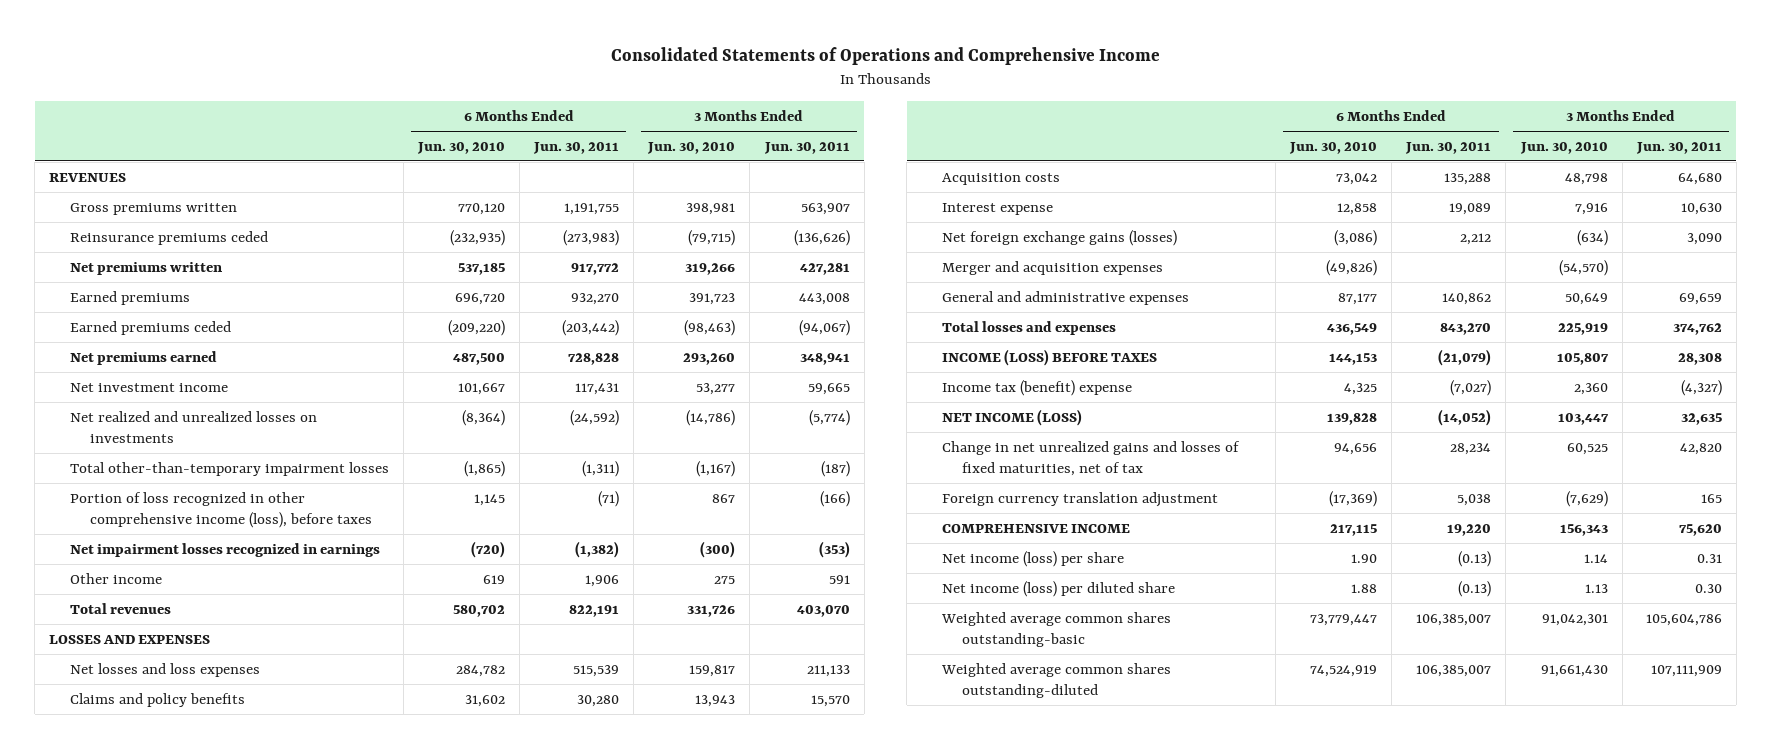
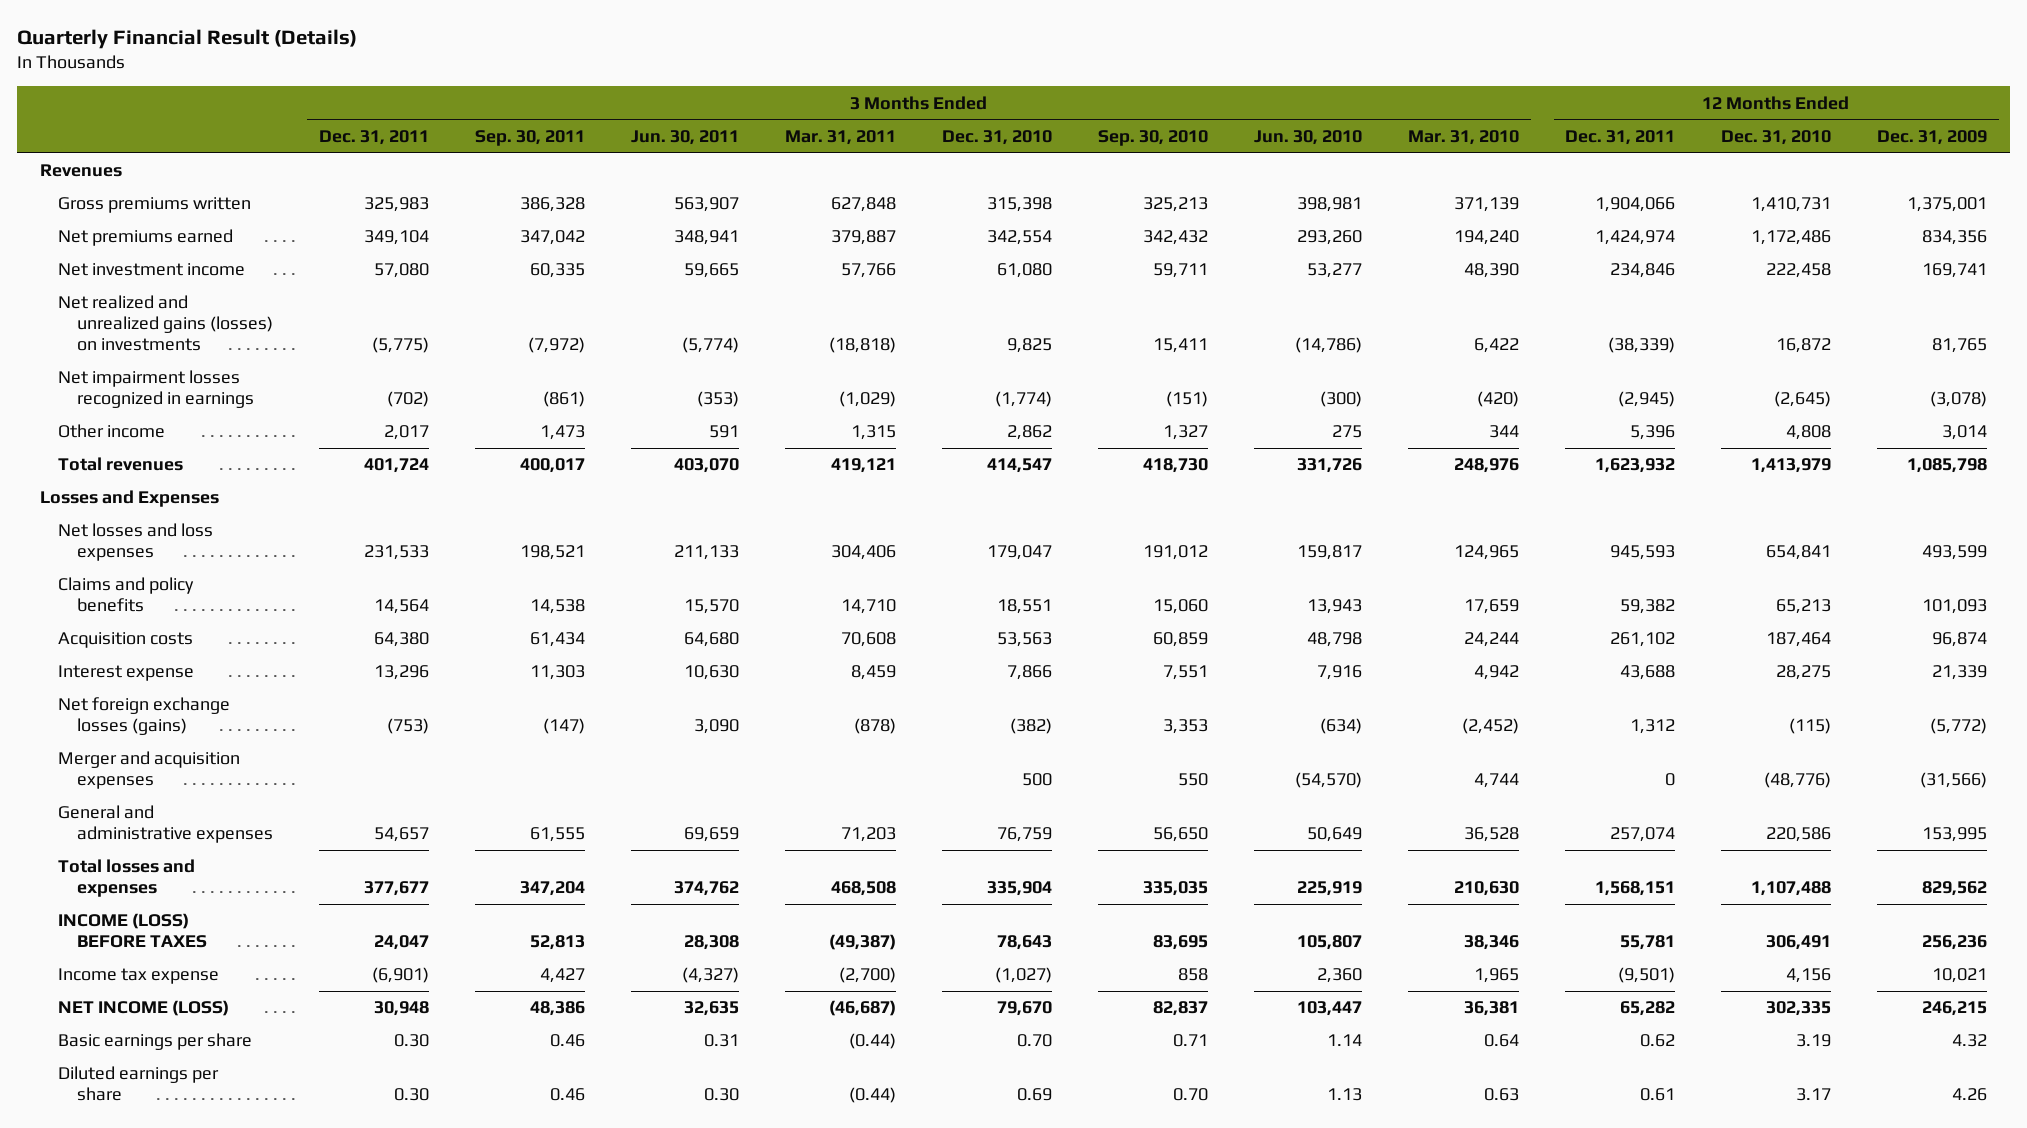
- Consolidated Statements of Operations and Comprehensive Income
+ Quarterly Financial Result (Details)
- | 6 Months Ended Jun. 30, 2010 | 6 Months Ended Jun. 30, 2011 | 3 Months Ended Jun. 30, 2010 | 3 Months Ended Jun. 30, 2011
+ | 3 Months Ended Dec. 31, 2011 | 3 Months Ended Sep. 30, 2011 | 3 Months Ended Jun. 30, 2011 | 3 Months Ended Mar. 31, 2011 | 3 Months Ended Dec. 31, 2010 | 3 Months Ended Sep. 30, 2010 | 3 Months Ended Jun. 30, 2010 | 3 Months Ended Mar. 31, 2010 | 12 Months Ended Dec. 31, 2011 | 12 Months Ended Dec. 31, 2010 | 12 Months Ended Dec. 31, 2009
- REVENUES
+ Revenues
- Reinsurance premiums ceded | (232,935) | (273,983) | (79,715) | (136,626)
- Net premiums written | 537,185 | 917,772 | 319,266 | 427,281
- Earned premiums | 696,720 | 932,270 | 391,723 | 443,008
- Earned premiums ceded | (209,220) | (203,442) | (98,463) | (94,067)
- Net realized and unrealized losses on investments | (8,364) | (24,592) | (14,786) | (5,774)
- Total other-than-temporary impairment losses | (1,865) | (1,311) | (1,167) | (187)
- Portion of loss recognized in other comprehensive income (loss), before taxes | 1,145 | (71) | 867 | (166)
+ Net realized and unrealized gains (losses) on investments | (5,775) | (7,972) | (5,774) | (18,818) | 9,825 | 15,411 | (14,786) | 6,422 | (38,339) | 16,872 | 81,765
- LOSSES AND EXPENSES
+ Losses and Expenses
- Net foreign exchange gains (losses) | (3,086) | 2,212 | (634) | 3,090
+ Net foreign exchange losses (gains) | (753) | (147) | 3,090 | (878) | (382) | 3,353 | (634) | (2,452) | 1,312 | (115) | (5,772)
- Income tax (benefit) expense | 4,325 | (7,027) | 2,360 | (4,327)
+ Income tax expense | (6,901) | 4,427 | (4,327) | (2,700) | (1,027) | 858 | 2,360 | 1,965 | (9,501) | 4,156 | 10,021
- Change in net unrealized gains and losses of fixed maturities, net of tax | 94,656 | 28,234 | 60,525 | 42,820
- Foreign currency translation adjustment | (17,369) | 5,038 | (7,629) | 165
- COMPREHENSIVE INCOME | 217,115 | 19,220 | 156,343 | 75,620
- Net income (loss) per share | 1.90 | (0.13) | 1.14 | 0.31
- Net income (loss) per diluted share | 1.88 | (0.13) | 1.13 | 0.30
- Weighted average common shares outstanding-basic | 73,779,447 | 106,385,007 | 91,042,301 | 105,604,786
- Weighted average common shares outstanding-diluted | 74,524,919 | 106,385,007 | 91,661,430 | 107,111,909
+ Basic earnings per share | 0.30 | 0.46 | 0.31 | (0.44) | 0.70 | 0.71 | 1.14 | 0.64 | 0.62 | 3.19 | 4.32
+ Diluted earnings per share | 0.30 | 0.46 | 0.30 | (0.44) | 0.69 | 0.70 | 1.13 | 0.63 | 0.61 | 3.17 | 4.26

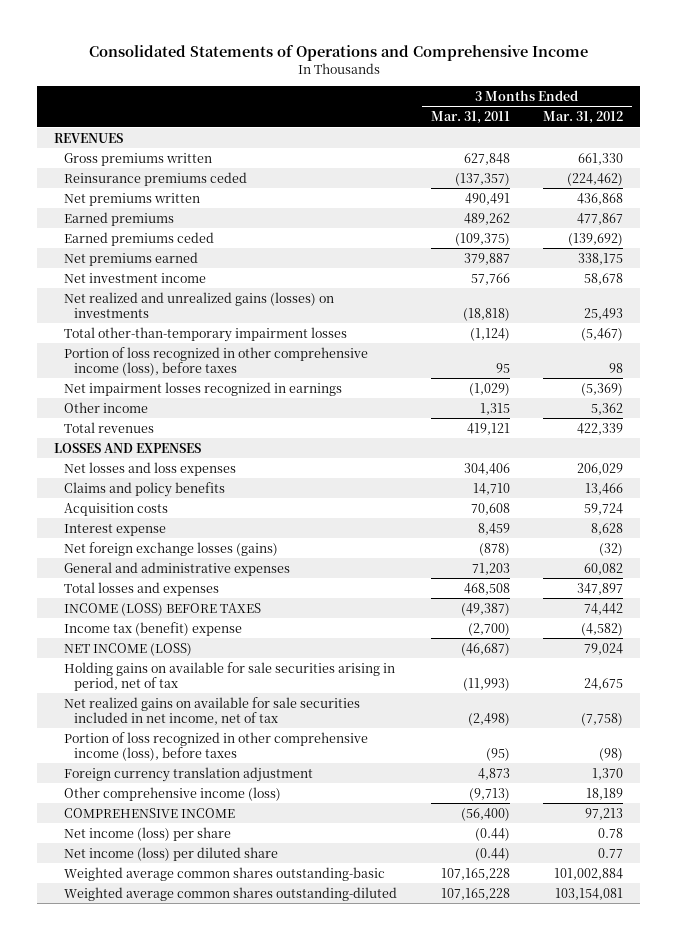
- Quarterly Financial Result (Details)
+ Consolidated Statements of Operations and Comprehensive Income
- | 3 Months Ended Dec. 31, 2011 | 3 Months Ended Sep. 30, 2011 | 3 Months Ended Jun. 30, 2011 | 3 Months Ended Mar. 31, 2011 | 3 Months Ended Dec. 31, 2010 | 3 Months Ended Sep. 30, 2010 | 3 Months Ended Jun. 30, 2010 | 3 Months Ended Mar. 31, 2010 | 12 Months Ended Dec. 31, 2011 | 12 Months Ended Dec. 31, 2010 | 12 Months Ended Dec. 31, 2009
+ | 3 Months Ended Mar. 31, 2011 | 3 Months Ended Mar. 31, 2012
- Revenues
+ REVENUES
+ Reinsurance premiums ceded | (137,357) | (224,462)
+ Net premiums written | 490,491 | 436,868
+ Earned premiums | 489,262 | 477,867
+ Earned premiums ceded | (109,375) | (139,692)
+ Total other-than-temporary impairment losses | (1,124) | (5,467)
+ Portion of loss recognized in other comprehensive income (loss), before taxes | 95 | 98
- Losses and Expenses
+ LOSSES AND EXPENSES
- Merger and acquisition expenses | | | | | 500 | 550 | (54,570) | 4,744 | 0 | (48,776) | (31,566)
- Income tax expense | (6,901) | 4,427 | (4,327) | (2,700) | (1,027) | 858 | 2,360 | 1,965 | (9,501) | 4,156 | 10,021
+ Income tax (benefit) expense | (2,700) | (4,582)
- Basic earnings per share | 0.30 | 0.46 | 0.31 | (0.44) | 0.70 | 0.71 | 1.14 | 0.64 | 0.62 | 3.19 | 4.32
- Diluted earnings per share | 0.30 | 0.46 | 0.30 | (0.44) | 0.69 | 0.70 | 1.13 | 0.63 | 0.61 | 3.17 | 4.26
+ Holding gains on available for sale securities arising in period, net of tax | (11,993) | 24,675
+ Net realized gains on available for sale securities included in net income, net of tax | (2,498) | (7,758)
+ Portion of loss recognized in other comprehensive income (loss), before taxes | (95) | (98)
+ Foreign currency translation adjustment | 4,873 | 1,370
+ Other comprehensive income (loss) | (9,713) | 18,189
+ COMPREHENSIVE INCOME | (56,400) | 97,213
+ Net income (loss) per share | (0.44) | 0.78
+ Net income (loss) per diluted share | (0.44) | 0.77
+ Weighted average common shares outstanding-basic | 107,165,228 | 101,002,884
+ Weighted average common shares outstanding-diluted | 107,165,228 | 103,154,081

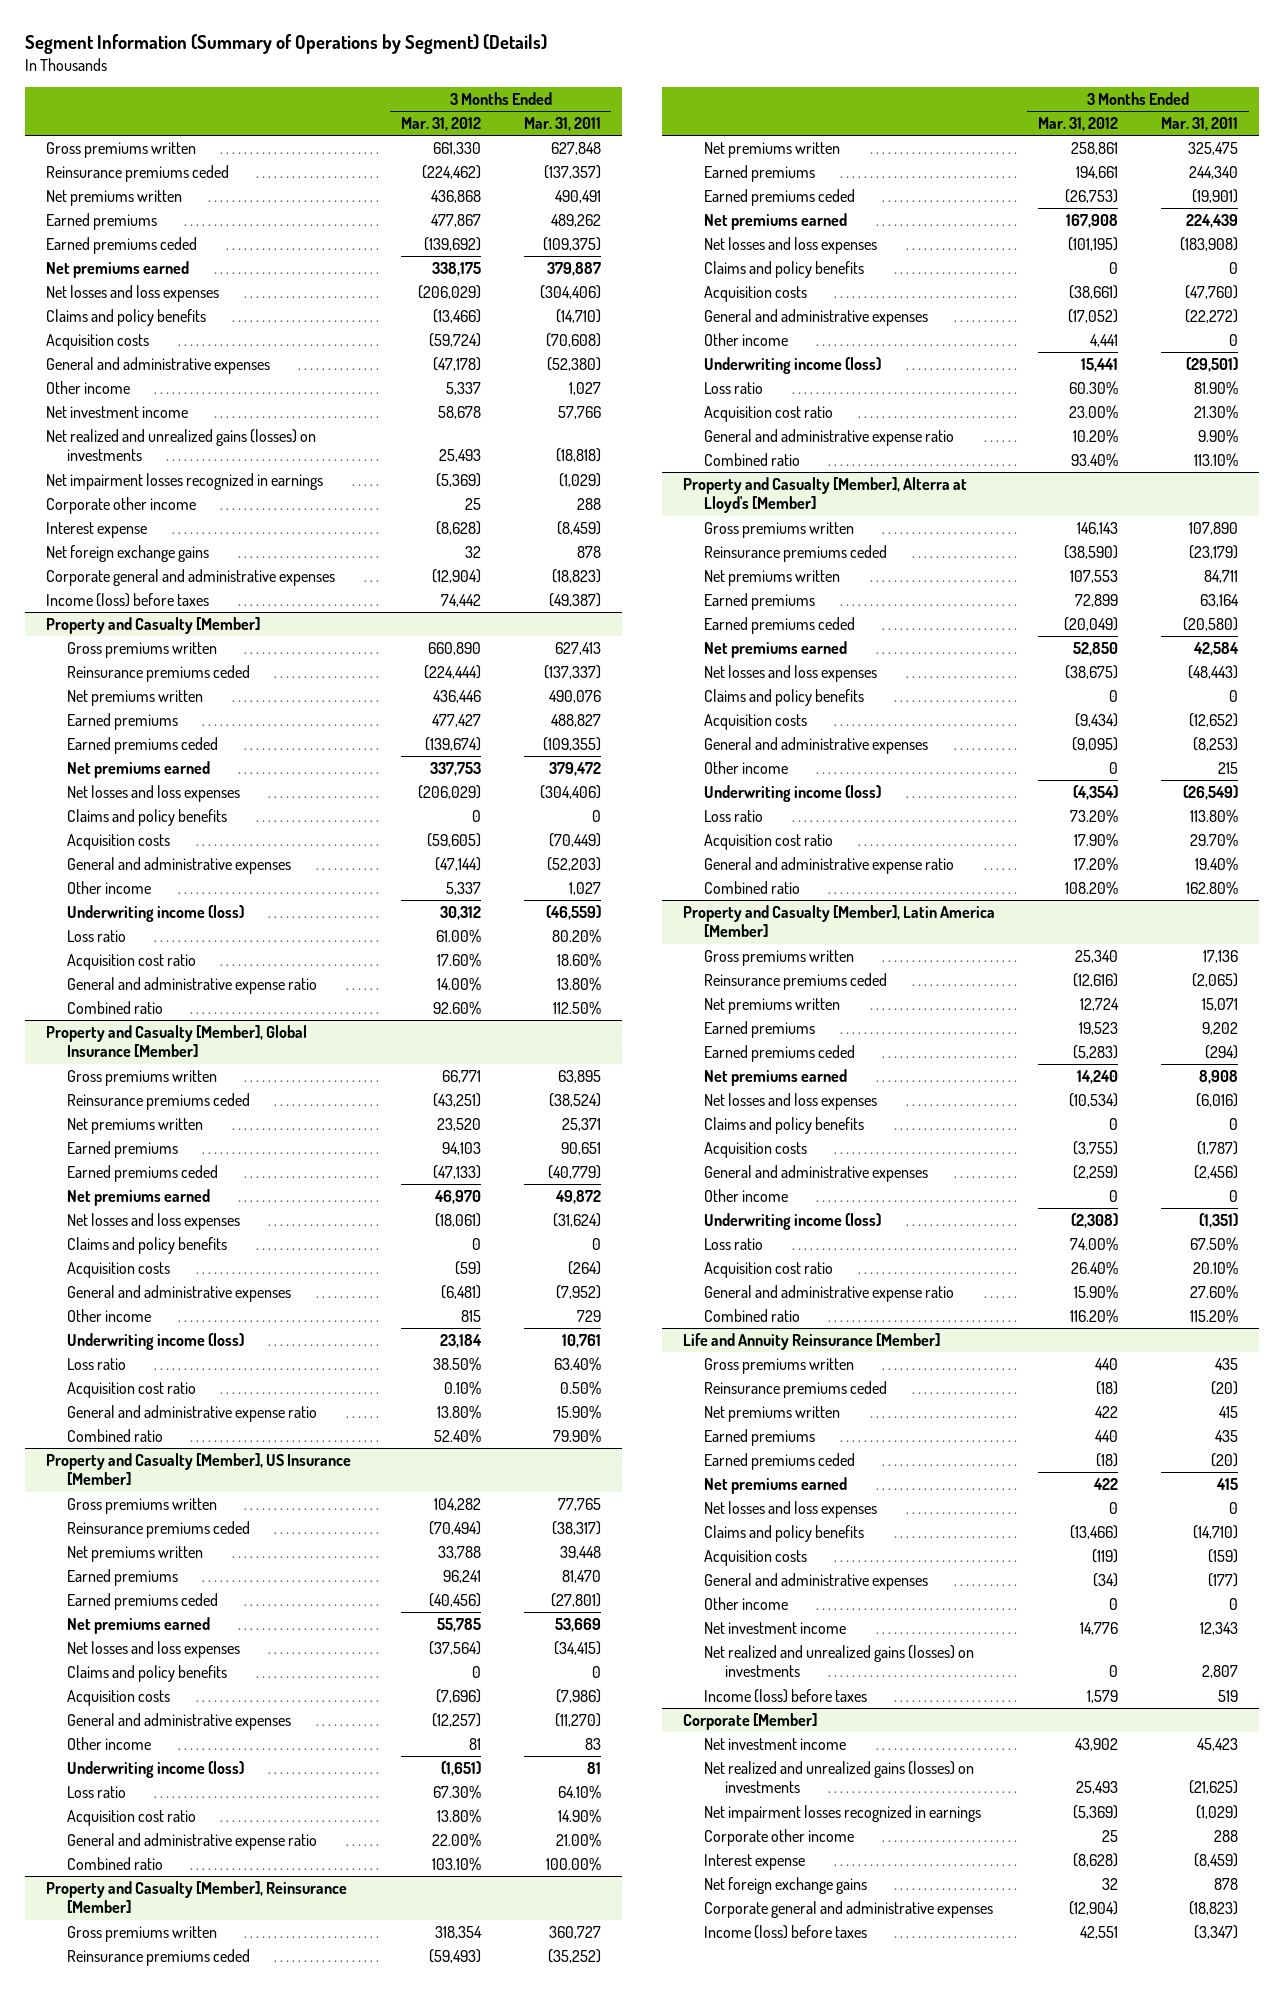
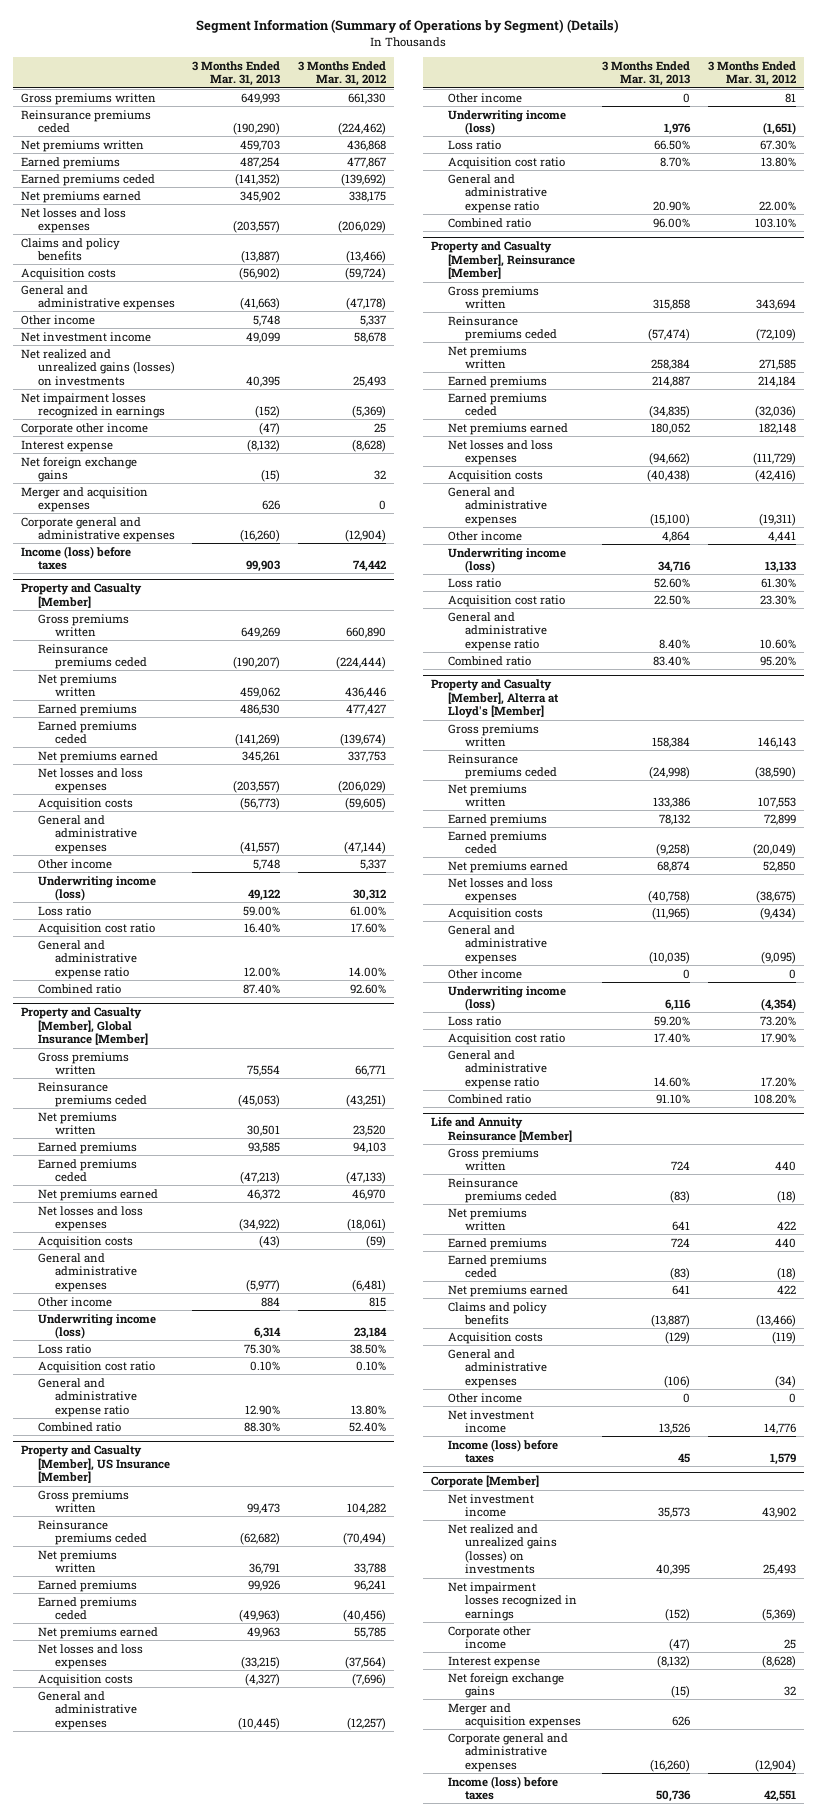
- | 3 Months Ended Mar. 31, 2012 | 3 Months Ended Mar. 31, 2011
+ | 3 Months Ended Mar. 31, 2013 | 3 Months Ended Mar. 31, 2012
+ Merger and acquisition expenses | 626 | 0
@ Property and Casualty [Member]
- Claims and policy benefits | 0 | 0
@ Property and Casualty [Member], Global Insurance [Member]
- Claims and policy benefits | 0 | 0
@ Property and Casualty [Member], US Insurance [Member]
- Claims and policy benefits | 0 | 0
@ Property and Casualty [Member], Reinsurance [Member]
- Gross premiums written | 318,354 | 360,727
- Reinsurance premiums ceded | (59,493) | (35,252)
- Net premiums written | 258,861 | 325,475
- Earned premiums | 194,661 | 244,340
- Earned premiums ceded | (26,753) | (19,901)
- Net premiums earned | 167,908 | 224,439
- Net losses and loss expenses | (101,195) | (183,908)
- Claims and policy benefits | 0 | 0
- Acquisition costs | (38,661) | (47,760)
- General and administrative expenses | (17,052) | (22,272)
+ Gross premiums written | 315,858 | 343,694
+ Reinsurance premiums ceded | (57,474) | (72,109)
+ Net premiums written | 258,384 | 271,585
+ Earned premiums | 214,887 | 214,184
+ Earned premiums ceded | (34,835) | (32,036)
+ Net premiums earned | 180,052 | 182,148
+ Net losses and loss expenses | (94,662) | (111,729)
+ Acquisition costs | (40,438) | (42,416)
+ General and administrative expenses | (15,100) | (19,311)
- Underwriting income (loss) | 15,441 | (29,501)
- Loss ratio | 60.30% | 81.90%
- Acquisition cost ratio | 23.00% | 21.30%
- General and administrative expense ratio | 10.20% | 9.90%
- Combined ratio | 93.40% | 113.10%
+ Underwriting income (loss) | 34,716 | 13,133
+ Loss ratio | 52.60% | 61.30%
+ Acquisition cost ratio | 22.50% | 23.30%
+ General and administrative expense ratio | 8.40% | 10.60%
+ Combined ratio | 83.40% | 95.20%
@ Property and Casualty [Member], Alterra at Lloyd's [Member]
- Claims and policy benefits | 0 | 0
- Property and Casualty [Member], Latin America [Member]
- Gross premiums written | 25,340 | 17,136
- Reinsurance premiums ceded | (12,616) | (2,065)
- Net premiums written | 12,724 | 15,071
- Earned premiums | 19,523 | 9,202
- Earned premiums ceded | (5,283) | (294)
- Net premiums earned | 14,240 | 8,908
- Net losses and loss expenses | (10,534) | (6,016)
- Claims and policy benefits | 0 | 0
- Acquisition costs | (3,755) | (1,787)
- General and administrative expenses | (2,259) | (2,456)
- Other income | 0 | 0
- Underwriting income (loss) | (2,308) | (1,351)
- Loss ratio | 74.00% | 67.50%
- Acquisition cost ratio | 26.40% | 20.10%
- General and administrative expense ratio | 15.90% | 27.60%
- Combined ratio | 116.20% | 115.20%
@ Life and Annuity Reinsurance [Member]
- Net losses and loss expenses | 0 | 0
- Net realized and unrealized gains (losses) on investments | 0 | 2,807
@ Corporate [Member]
+ Merger and acquisition expenses | 626 |

